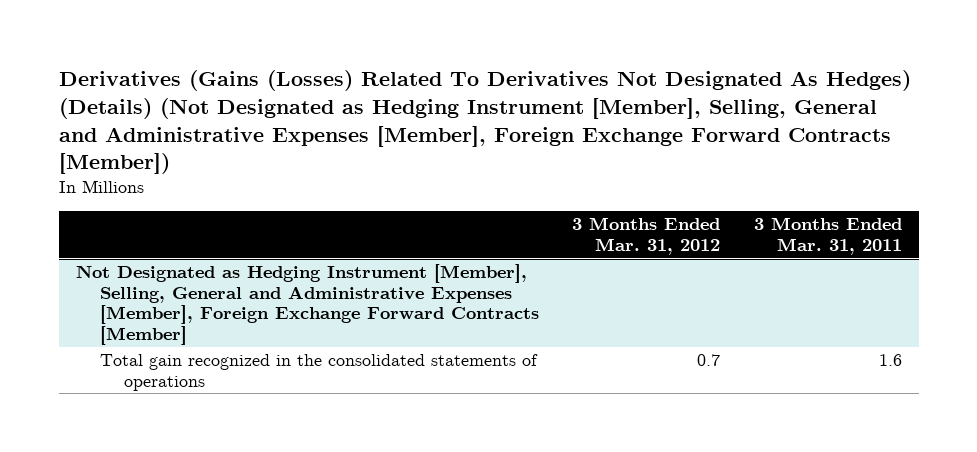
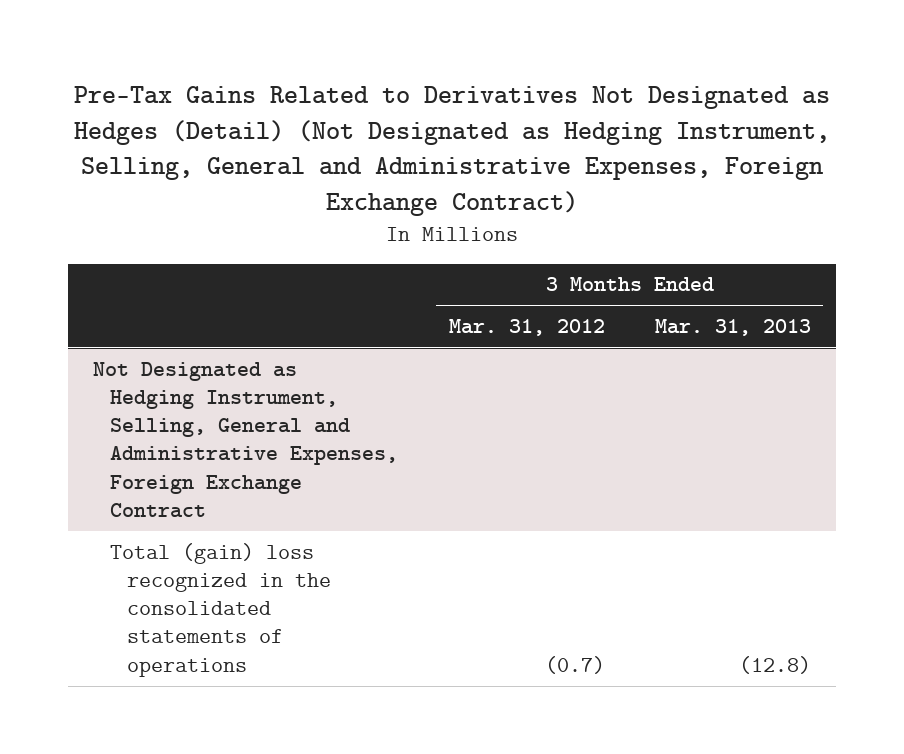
- Derivatives (Gains (Losses) Related To Derivatives Not Designated As Hedges) (Details) (Not Designated as Hedging Instrument [Member], Selling, General and Administrative Expenses [Member], Foreign Exchange Forward Contracts [Member])
+ Pre-Tax Gains Related to Derivatives Not Designated as Hedges (Detail) (Not Designated as Hedging Instrument, Selling, General and Administrative Expenses, Foreign Exchange Contract)
- | 3 Months Ended Mar. 31, 2012 | 3 Months Ended Mar. 31, 2011
+ | 3 Months Ended Mar. 31, 2012 | 3 Months Ended Mar. 31, 2013
- Not Designated as Hedging Instrument [Member], Selling, General and Administrative Expenses [Member], Foreign Exchange Forward Contracts [Member]
- Total gain recognized in the consolidated statements of operations | 0.7 | 1.6
+ Not Designated as Hedging Instrument, Selling, General and Administrative Expenses, Foreign Exchange Contract
+ Total (gain) loss recognized in the consolidated statements of operations | (0.7) | (12.8)

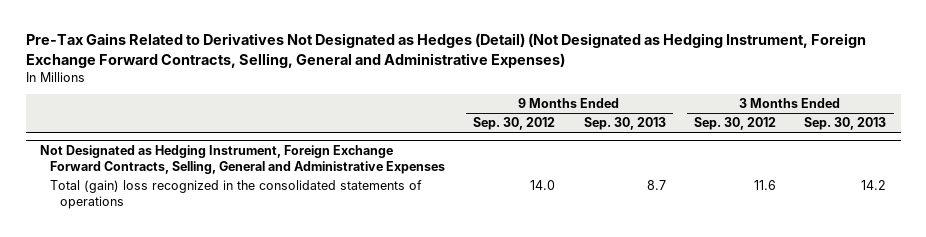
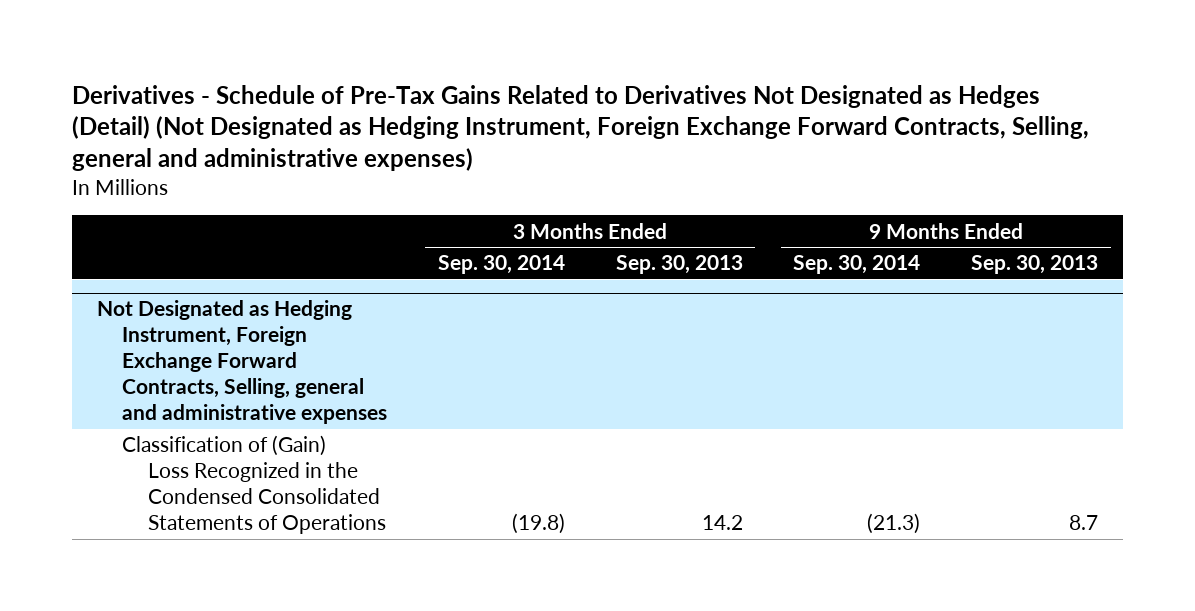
- Pre-Tax Gains Related to Derivatives Not Designated as Hedges (Detail) (Not Designated as Hedging Instrument, Foreign Exchange Forward Contracts, Selling, General and Administrative Expenses)
+ Derivatives - Schedule of Pre-Tax Gains Related to Derivatives Not Designated as Hedges (Detail) (Not Designated as Hedging Instrument, Foreign Exchange Forward Contracts, Selling, general and administrative expenses)
- | 9 Months Ended Sep. 30, 2012 | 9 Months Ended Sep. 30, 2013 | 3 Months Ended Sep. 30, 2012 | 3 Months Ended Sep. 30, 2013
+ | 3 Months Ended Sep. 30, 2014 | 3 Months Ended Sep. 30, 2013 | 9 Months Ended Sep. 30, 2014 | 9 Months Ended Sep. 30, 2013
- Not Designated as Hedging Instrument, Foreign Exchange Forward Contracts, Selling, General and Administrative Expenses
- Total (gain) loss recognized in the consolidated statements of operations | 14.0 | 8.7 | 11.6 | 14.2
+ Not Designated as Hedging Instrument, Foreign Exchange Forward Contracts, Selling, general and administrative expenses
+ Classification of (Gain) Loss Recognized in the Condensed Consolidated Statements of Operations | (19.8) | 14.2 | (21.3) | 8.7

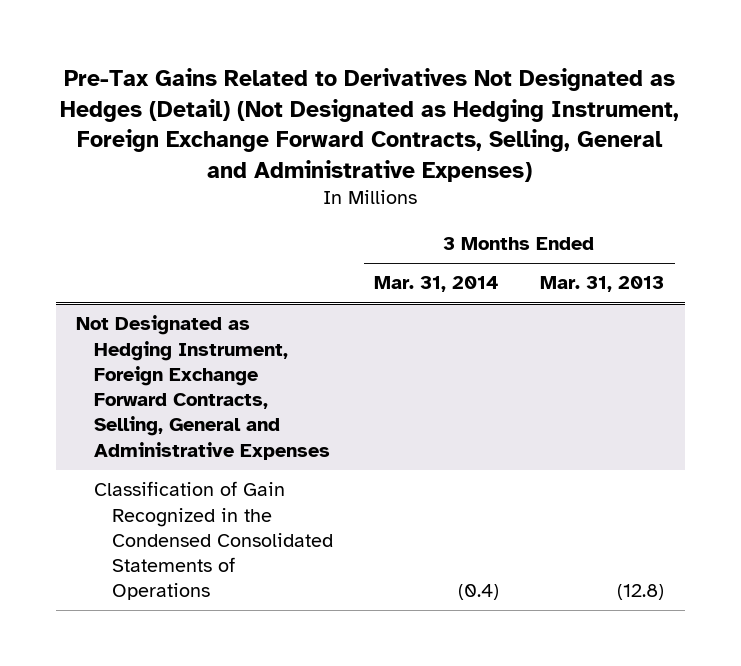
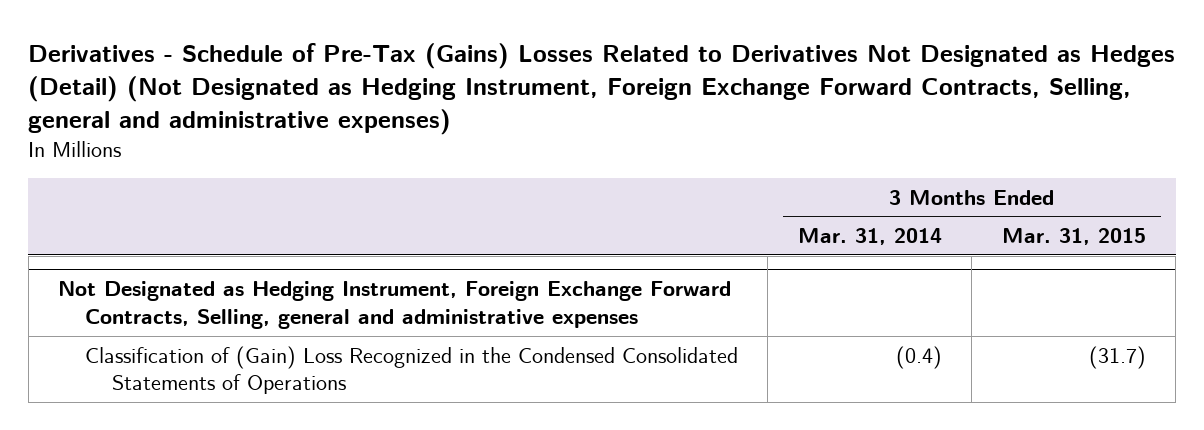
- Pre-Tax Gains Related to Derivatives Not Designated as Hedges (Detail) (Not Designated as Hedging Instrument, Foreign Exchange Forward Contracts, Selling, General and Administrative Expenses)
+ Derivatives - Schedule of Pre-Tax (Gains) Losses Related to Derivatives Not Designated as Hedges (Detail) (Not Designated as Hedging Instrument, Foreign Exchange Forward Contracts, Selling, general and administrative expenses)
- | 3 Months Ended Mar. 31, 2014 | 3 Months Ended Mar. 31, 2013
+ | 3 Months Ended Mar. 31, 2014 | 3 Months Ended Mar. 31, 2015
- Not Designated as Hedging Instrument, Foreign Exchange Forward Contracts, Selling, General and Administrative Expenses
- Classification of Gain Recognized in the Condensed Consolidated Statements of Operations | (0.4) | (12.8)
+ Not Designated as Hedging Instrument, Foreign Exchange Forward Contracts, Selling, general and administrative expenses
+ Classification of (Gain) Loss Recognized in the Condensed Consolidated Statements of Operations | (0.4) | (31.7)

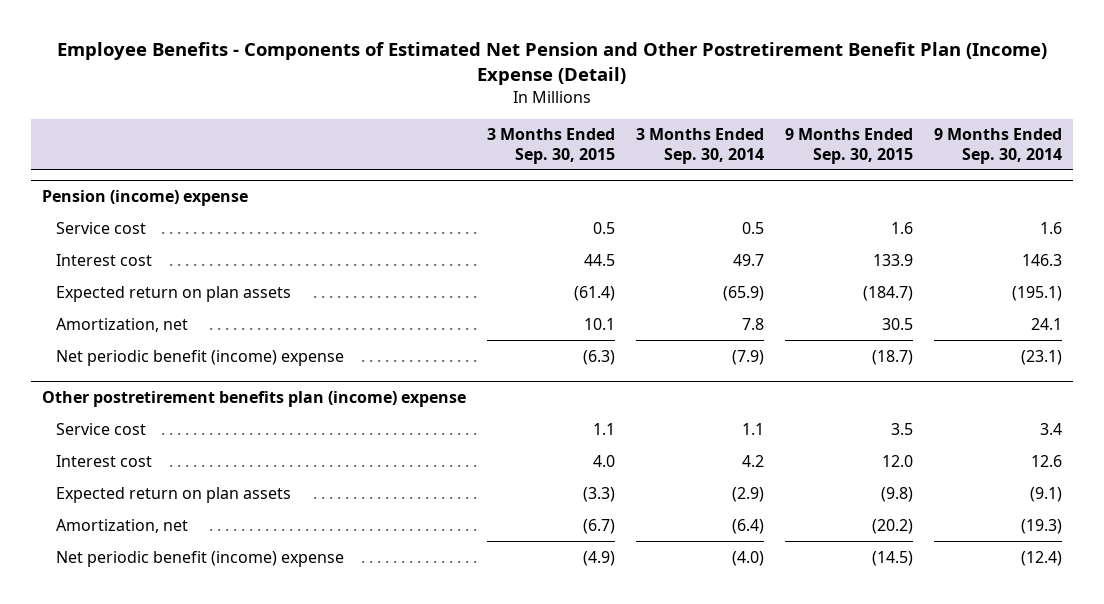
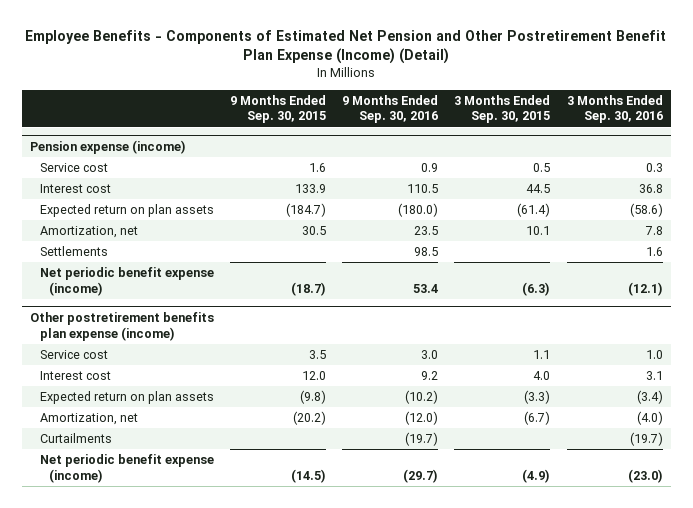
- Employee Benefits - Components of Estimated Net Pension and Other Postretirement Benefit Plan (Income) Expense (Detail)
+ Employee Benefits - Components of Estimated Net Pension and Other Postretirement Benefit Plan Expense (Income) (Detail)
- | 3 Months Ended Sep. 30, 2015 | 3 Months Ended Sep. 30, 2014 | 9 Months Ended Sep. 30, 2015 | 9 Months Ended Sep. 30, 2014
+ | 9 Months Ended Sep. 30, 2015 | 9 Months Ended Sep. 30, 2016 | 3 Months Ended Sep. 30, 2015 | 3 Months Ended Sep. 30, 2016
- Pension (income) expense
+ Pension expense (income)
- Net periodic benefit (income) expense | (6.3) | (7.9) | (18.7) | (23.1)
- Other postretirement benefits plan (income) expense
+ Settlements | | 98.5 | | 1.6
+ Net periodic benefit expense (income) | (18.7) | 53.4 | (6.3) | (12.1)
+ Other postretirement benefits plan expense (income)
- Net periodic benefit (income) expense | (4.9) | (4.0) | (14.5) | (12.4)
+ Curtailments | | (19.7) | | (19.7)
+ Net periodic benefit expense (income) | (14.5) | (29.7) | (4.9) | (23.0)

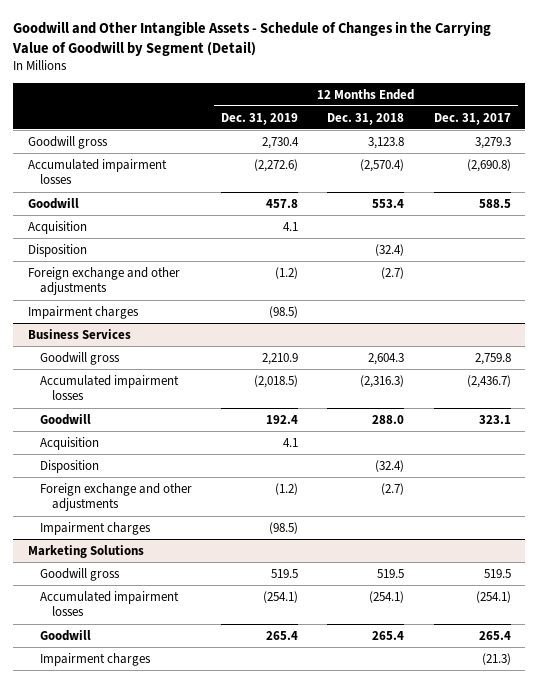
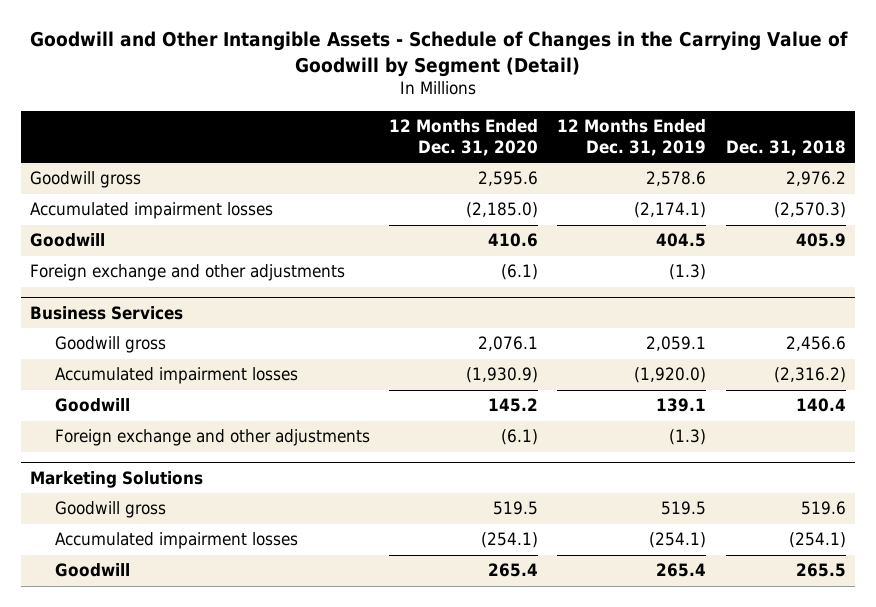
- | 12 Months Ended Dec. 31, 2019 | 12 Months Ended Dec. 31, 2018 | 12 Months Ended Dec. 31, 2017
+ | 12 Months Ended Dec. 31, 2020 | 12 Months Ended Dec. 31, 2019 | Dec. 31, 2018
- Goodwill gross | 2,730.4 | 3,123.8 | 3,279.3
- Accumulated impairment losses | (2,272.6) | (2,570.4) | (2,690.8)
- Goodwill | 457.8 | 553.4 | 588.5
- Acquisition | 4.1 | |
- Disposition | | (32.4) |
- Foreign exchange and other adjustments | (1.2) | (2.7) |
- Impairment charges | (98.5) | |
+ Goodwill gross | 2,595.6 | 2,578.6 | 2,976.2
+ Accumulated impairment losses | (2,185.0) | (2,174.1) | (2,570.3)
+ Goodwill | 410.6 | 404.5 | 405.9
+ Foreign exchange and other adjustments | (6.1) | (1.3) |
@ Business Services
- Goodwill gross | 2,210.9 | 2,604.3 | 2,759.8
- Accumulated impairment losses | (2,018.5) | (2,316.3) | (2,436.7)
- Goodwill | 192.4 | 288.0 | 323.1
- Acquisition | 4.1 | |
- Disposition | | (32.4) |
- Foreign exchange and other adjustments | (1.2) | (2.7) |
- Impairment charges | (98.5) | |
+ Goodwill gross | 2,076.1 | 2,059.1 | 2,456.6
+ Accumulated impairment losses | (1,930.9) | (1,920.0) | (2,316.2)
+ Goodwill | 145.2 | 139.1 | 140.4
+ Foreign exchange and other adjustments | (6.1) | (1.3) |
@ Marketing Solutions
- Impairment charges | | | (21.3)

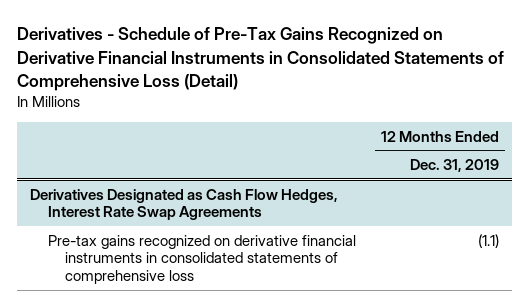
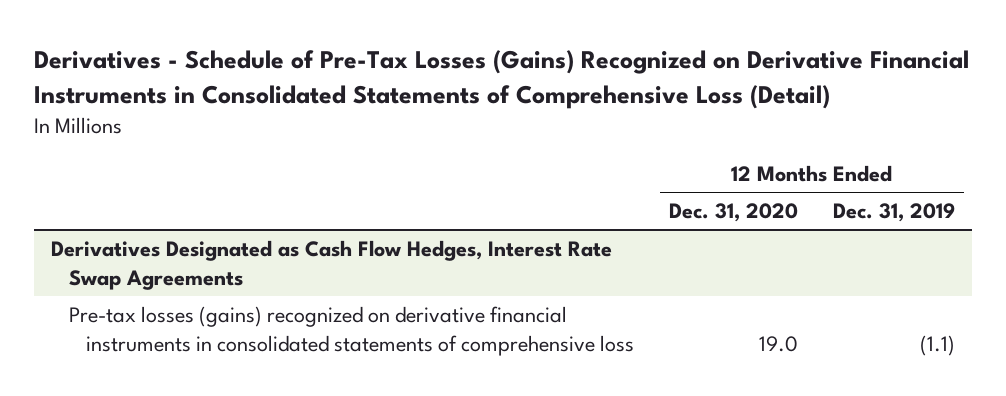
- Derivatives - Schedule of Pre-Tax Gains Recognized on Derivative Financial Instruments in Consolidated Statements of Comprehensive Loss (Detail)
+ Derivatives - Schedule of Pre-Tax Losses (Gains) Recognized on Derivative Financial Instruments in Consolidated Statements of Comprehensive Loss (Detail)
- | 12 Months Ended Dec. 31, 2019
+ | 12 Months Ended Dec. 31, 2020 | 12 Months Ended Dec. 31, 2019
@ Derivatives Designated as Cash Flow Hedges, Interest Rate Swap Agreements
- Pre-tax gains recognized on derivative financial instruments in consolidated statements of comprehensive loss | (1.1)
+ Pre-tax losses (gains) recognized on derivative financial instruments in consolidated statements of comprehensive loss | 19.0 | (1.1)

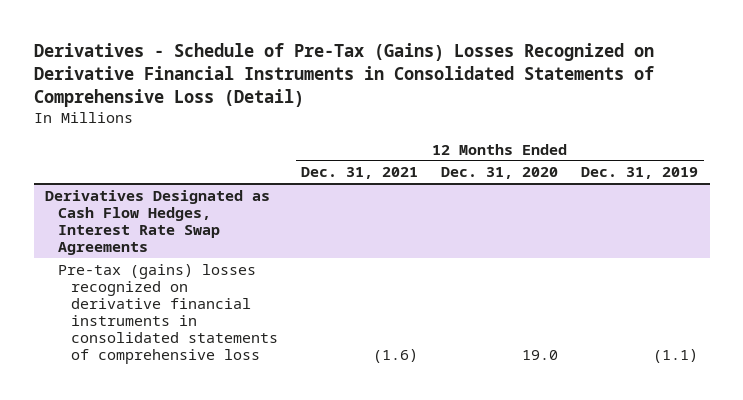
- Derivatives - Schedule of Pre-Tax Losses (Gains) Recognized on Derivative Financial Instruments in Consolidated Statements of Comprehensive Loss (Detail)
+ Derivatives - Schedule of Pre-Tax (Gains) Losses Recognized on Derivative Financial Instruments in Consolidated Statements of Comprehensive Loss (Detail)
- | 12 Months Ended Dec. 31, 2020 | 12 Months Ended Dec. 31, 2019
+ | 12 Months Ended Dec. 31, 2021 | 12 Months Ended Dec. 31, 2020 | 12 Months Ended Dec. 31, 2019
@ Derivatives Designated as Cash Flow Hedges, Interest Rate Swap Agreements
- Pre-tax losses (gains) recognized on derivative financial instruments in consolidated statements of comprehensive loss | 19.0 | (1.1)
+ Pre-tax (gains) losses recognized on derivative financial instruments in consolidated statements of comprehensive loss | (1.6) | 19.0 | (1.1)

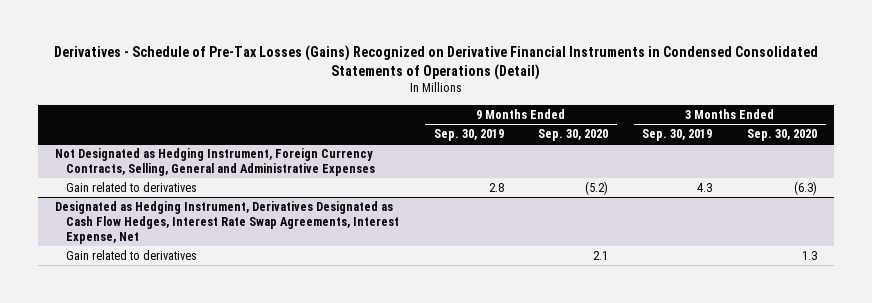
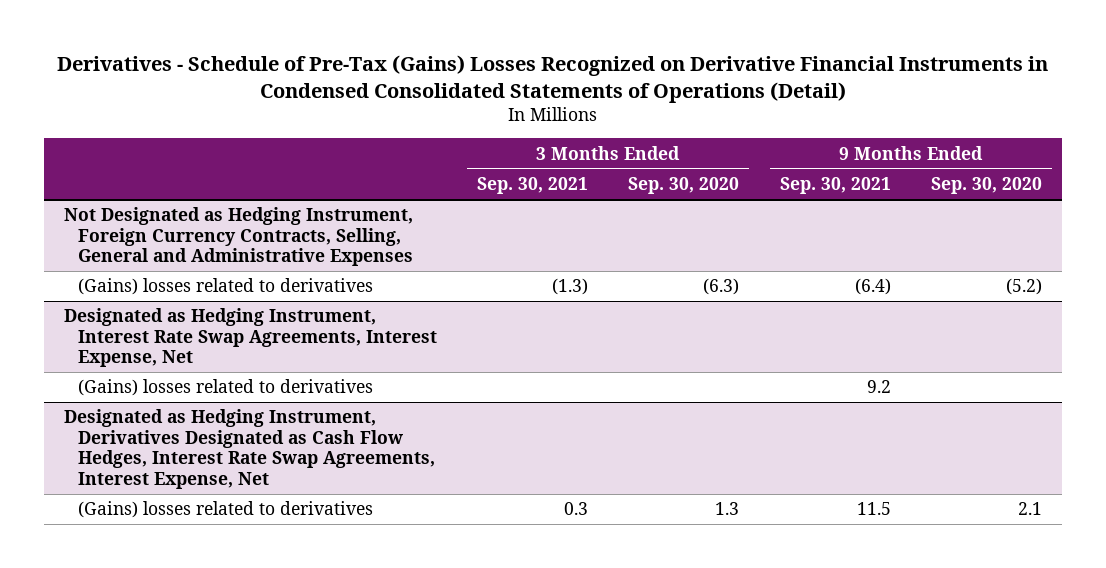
- Derivatives - Schedule of Pre-Tax Losses (Gains) Recognized on Derivative Financial Instruments in Condensed Consolidated Statements of Operations (Detail)
+ Derivatives - Schedule of Pre-Tax (Gains) Losses Recognized on Derivative Financial Instruments in Condensed Consolidated Statements of Operations (Detail)
- | 9 Months Ended Sep. 30, 2019 | 9 Months Ended Sep. 30, 2020 | 3 Months Ended Sep. 30, 2019 | 3 Months Ended Sep. 30, 2020
+ | 3 Months Ended Sep. 30, 2021 | 3 Months Ended Sep. 30, 2020 | 9 Months Ended Sep. 30, 2021 | 9 Months Ended Sep. 30, 2020
@ Not Designated as Hedging Instrument, Foreign Currency Contracts, Selling, General and Administrative Expenses
- Gain related to derivatives | 2.8 | (5.2) | 4.3 | (6.3)
+ (Gains) losses related to derivatives | (1.3) | (6.3) | (6.4) | (5.2)
+ Designated as Hedging Instrument, Interest Rate Swap Agreements, Interest Expense, Net
+ (Gains) losses related to derivatives | | | 9.2 |
@ Designated as Hedging Instrument, Derivatives Designated as Cash Flow Hedges, Interest Rate Swap Agreements, Interest Expense, Net
- Gain related to derivatives | | 2.1 | | 1.3
+ (Gains) losses related to derivatives | 0.3 | 1.3 | 11.5 | 2.1

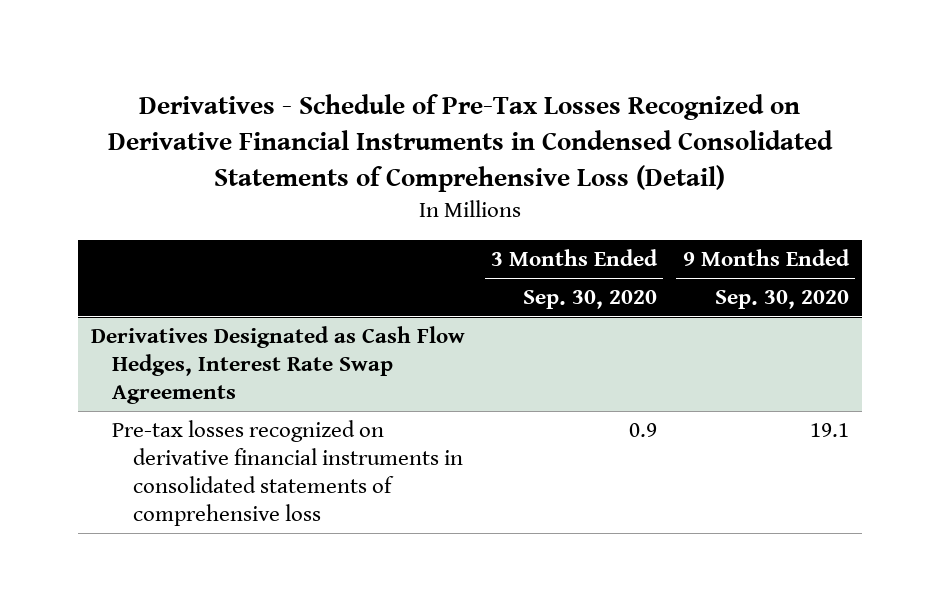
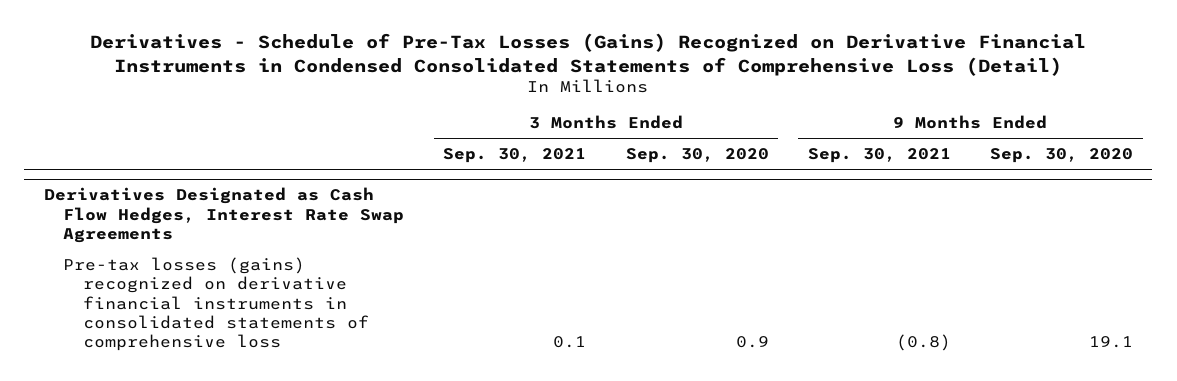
- Derivatives - Schedule of Pre-Tax Losses Recognized on Derivative Financial Instruments in Condensed Consolidated Statements of Comprehensive Loss (Detail)
+ Derivatives - Schedule of Pre-Tax Losses (Gains) Recognized on Derivative Financial Instruments in Condensed Consolidated Statements of Comprehensive Loss (Detail)
- | 3 Months Ended Sep. 30, 2020 | 9 Months Ended Sep. 30, 2020
+ | 3 Months Ended Sep. 30, 2021 | 3 Months Ended Sep. 30, 2020 | 9 Months Ended Sep. 30, 2021 | 9 Months Ended Sep. 30, 2020
@ Derivatives Designated as Cash Flow Hedges, Interest Rate Swap Agreements
- Pre-tax losses recognized on derivative financial instruments in consolidated statements of comprehensive loss | 0.9 | 19.1
+ Pre-tax losses (gains) recognized on derivative financial instruments in consolidated statements of comprehensive loss | 0.1 | 0.9 | (0.8) | 19.1

